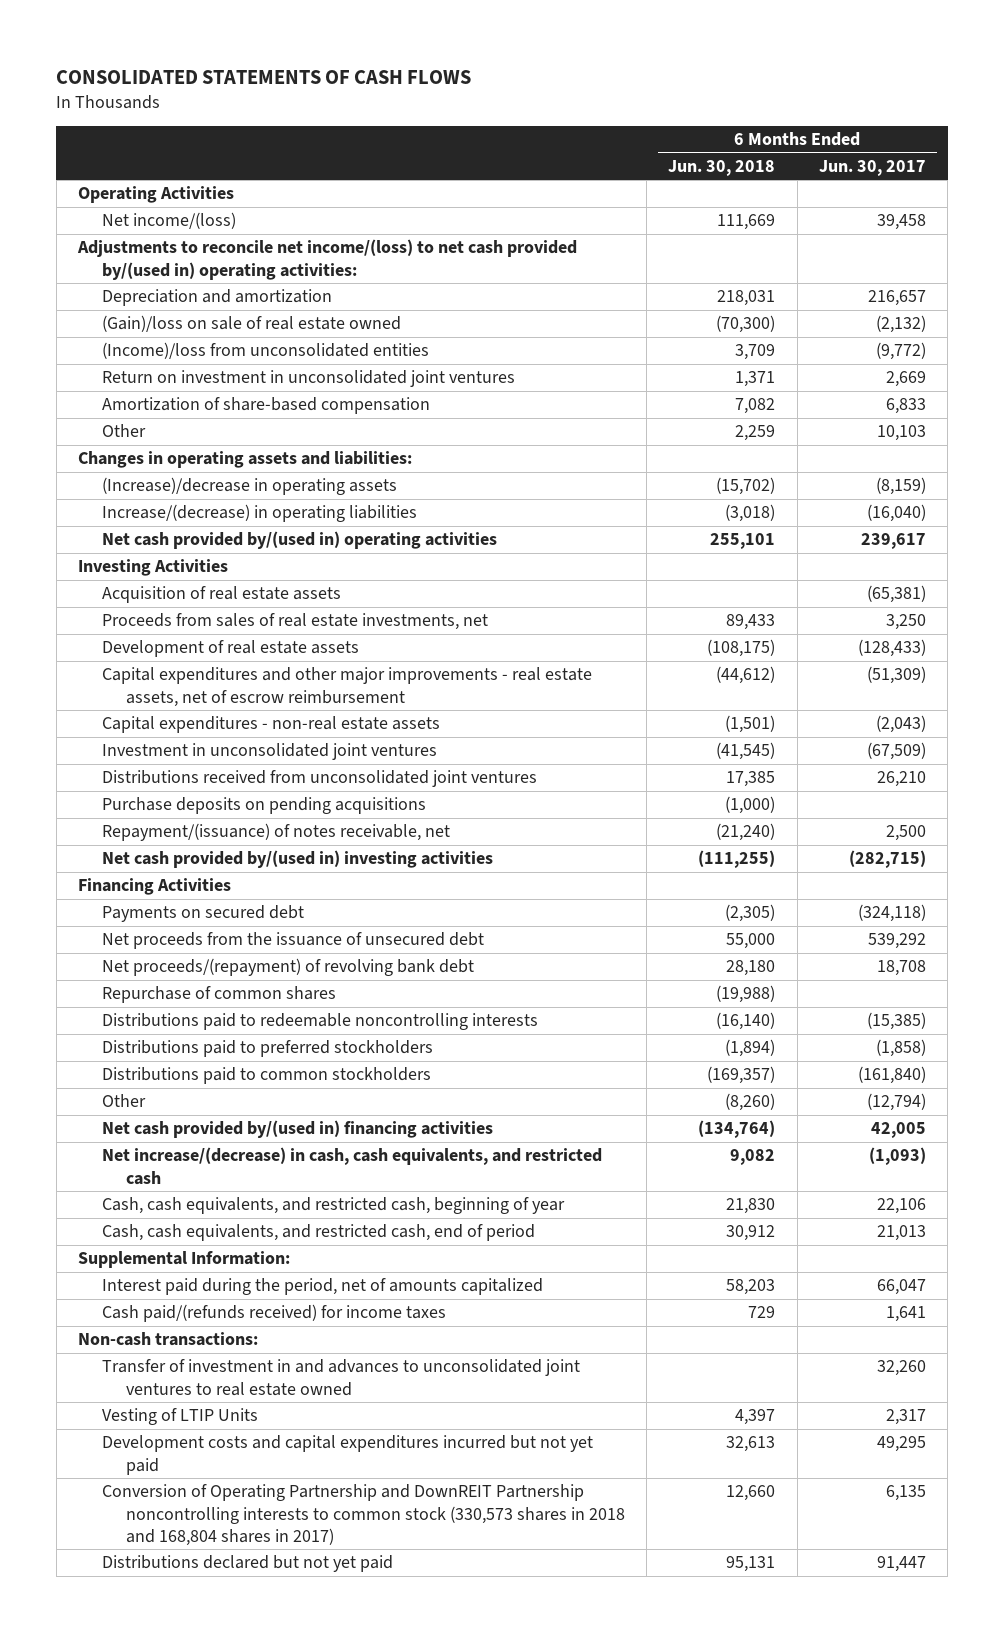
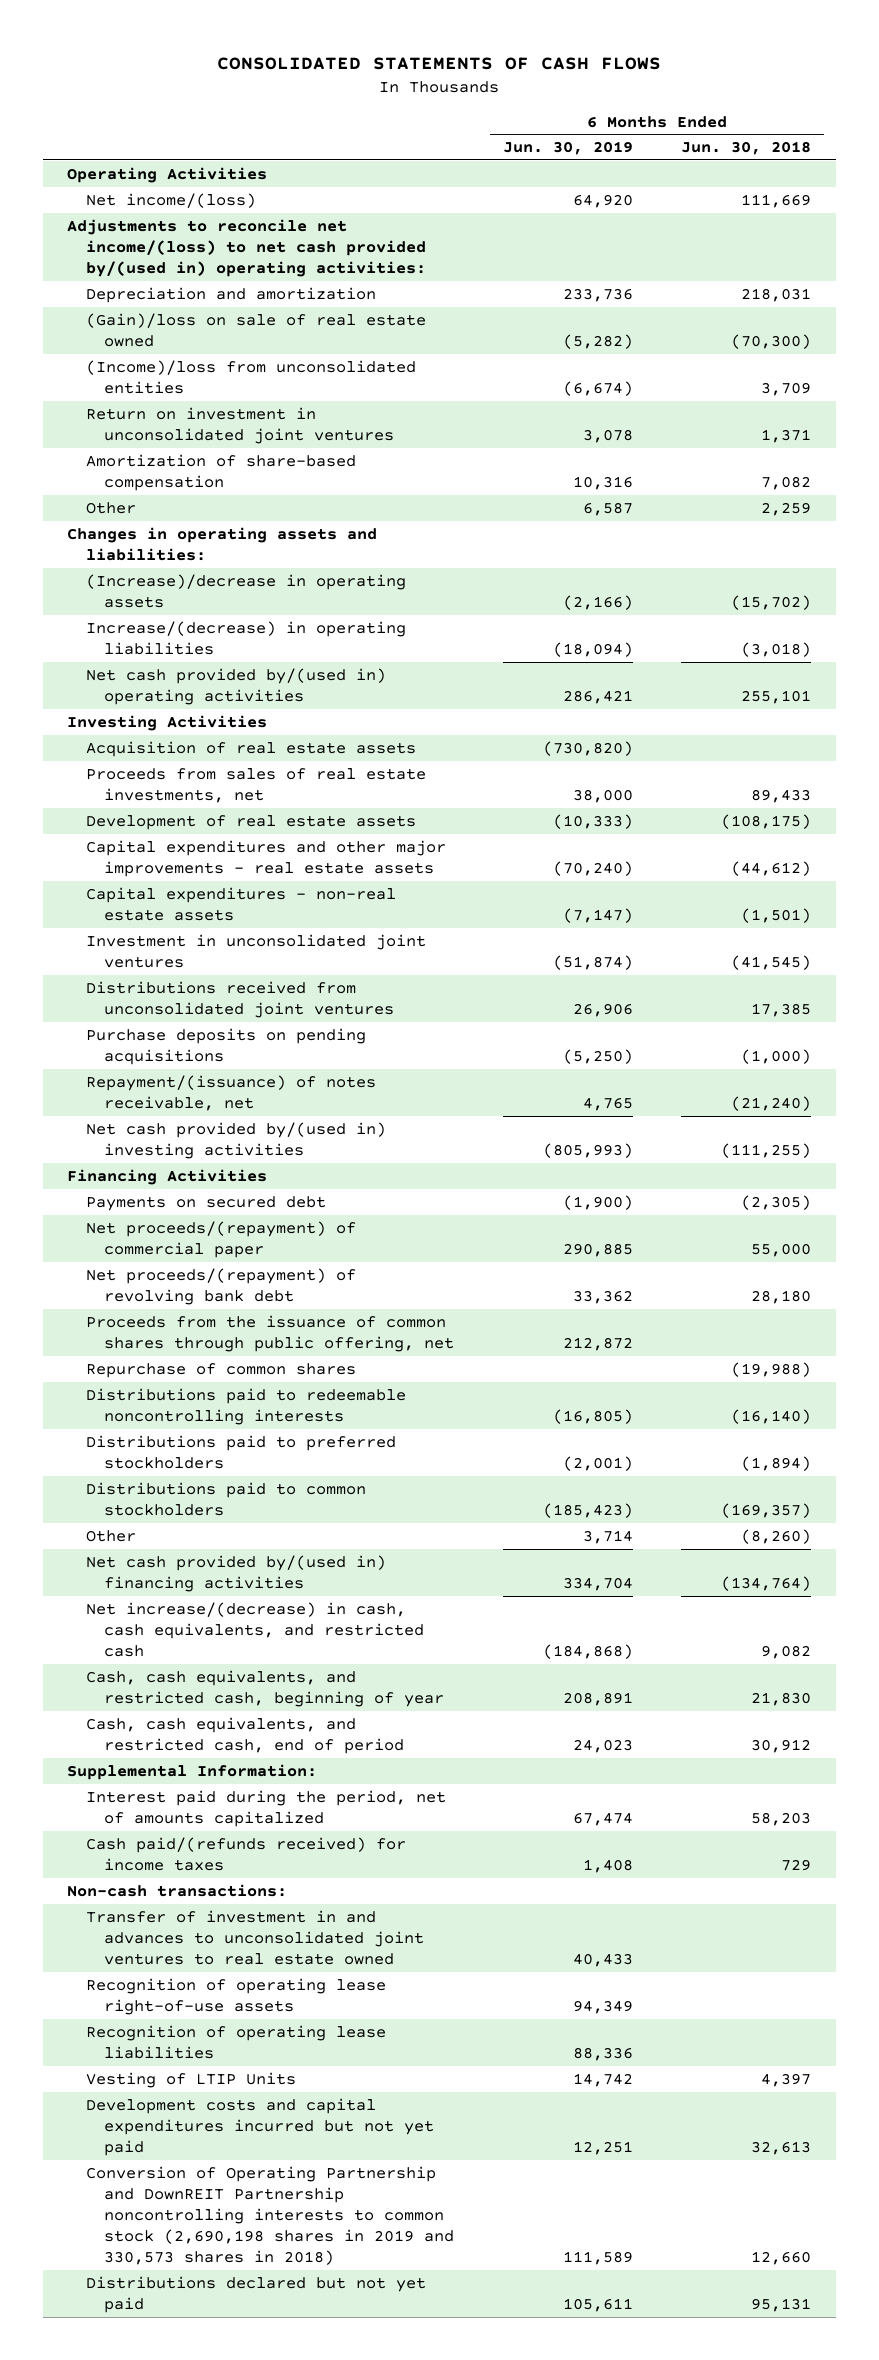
- | 6 Months Ended Jun. 30, 2018 | 6 Months Ended Jun. 30, 2017
+ | 6 Months Ended Jun. 30, 2019 | 6 Months Ended Jun. 30, 2018
- Capital expenditures and other major improvements - real estate assets, net of escrow reimbursement | (44,612) | (51,309)
+ Capital expenditures and other major improvements - real estate assets | (70,240) | (44,612)
- Net proceeds from the issuance of unsecured debt | 55,000 | 539,292
+ Net proceeds/(repayment) of commercial paper | 290,885 | 55,000
+ Proceeds from the issuance of common shares through public offering, net | 212,872 |
+ Recognition of operating lease right-of-use assets | 94,349 |
+ Recognition of operating lease liabilities | 88,336 |
- Conversion of Operating Partnership and DownREIT Partnership noncontrolling interests to common stock (330,573 shares in 2018 and 168,804 shares in 2017) | 12,660 | 6,135
+ Conversion of Operating Partnership and DownREIT Partnership noncontrolling interests to common stock (2,690,198 shares in 2019 and 330,573 shares in 2018) | 111,589 | 12,660

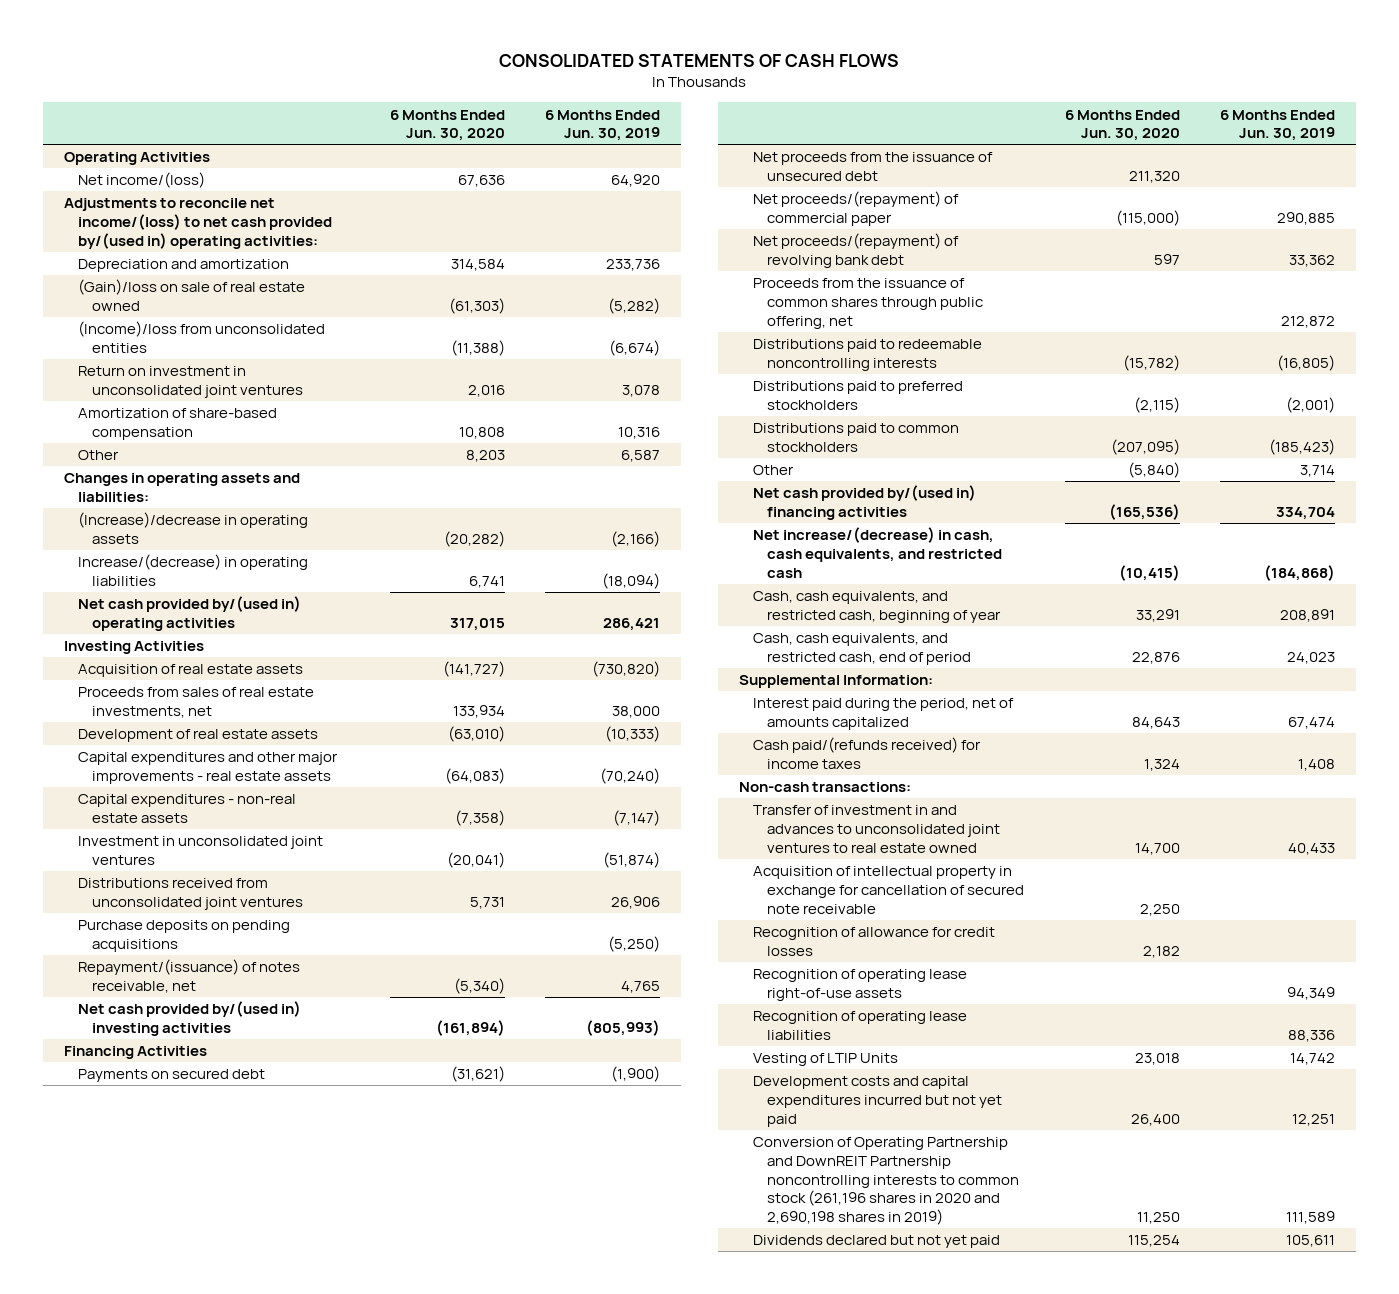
- | 6 Months Ended Jun. 30, 2019 | 6 Months Ended Jun. 30, 2018
+ | 6 Months Ended Jun. 30, 2020 | 6 Months Ended Jun. 30, 2019
+ Net proceeds from the issuance of unsecured debt | 211,320 |
- Repurchase of common shares | | (19,988)
+ Acquisition of intellectual property in exchange for cancellation of secured note receivable | 2,250 |
+ Recognition of allowance for credit losses | 2,182 |
- Conversion of Operating Partnership and DownREIT Partnership noncontrolling interests to common stock (2,690,198 shares in 2019 and 330,573 shares in 2018) | 111,589 | 12,660
- Distributions declared but not yet paid | 105,611 | 95,131
+ Conversion of Operating Partnership and DownREIT Partnership noncontrolling interests to common stock (261,196 shares in 2020 and 2,690,198 shares in 2019) | 11,250 | 111,589
+ Dividends declared but not yet paid | 115,254 | 105,611

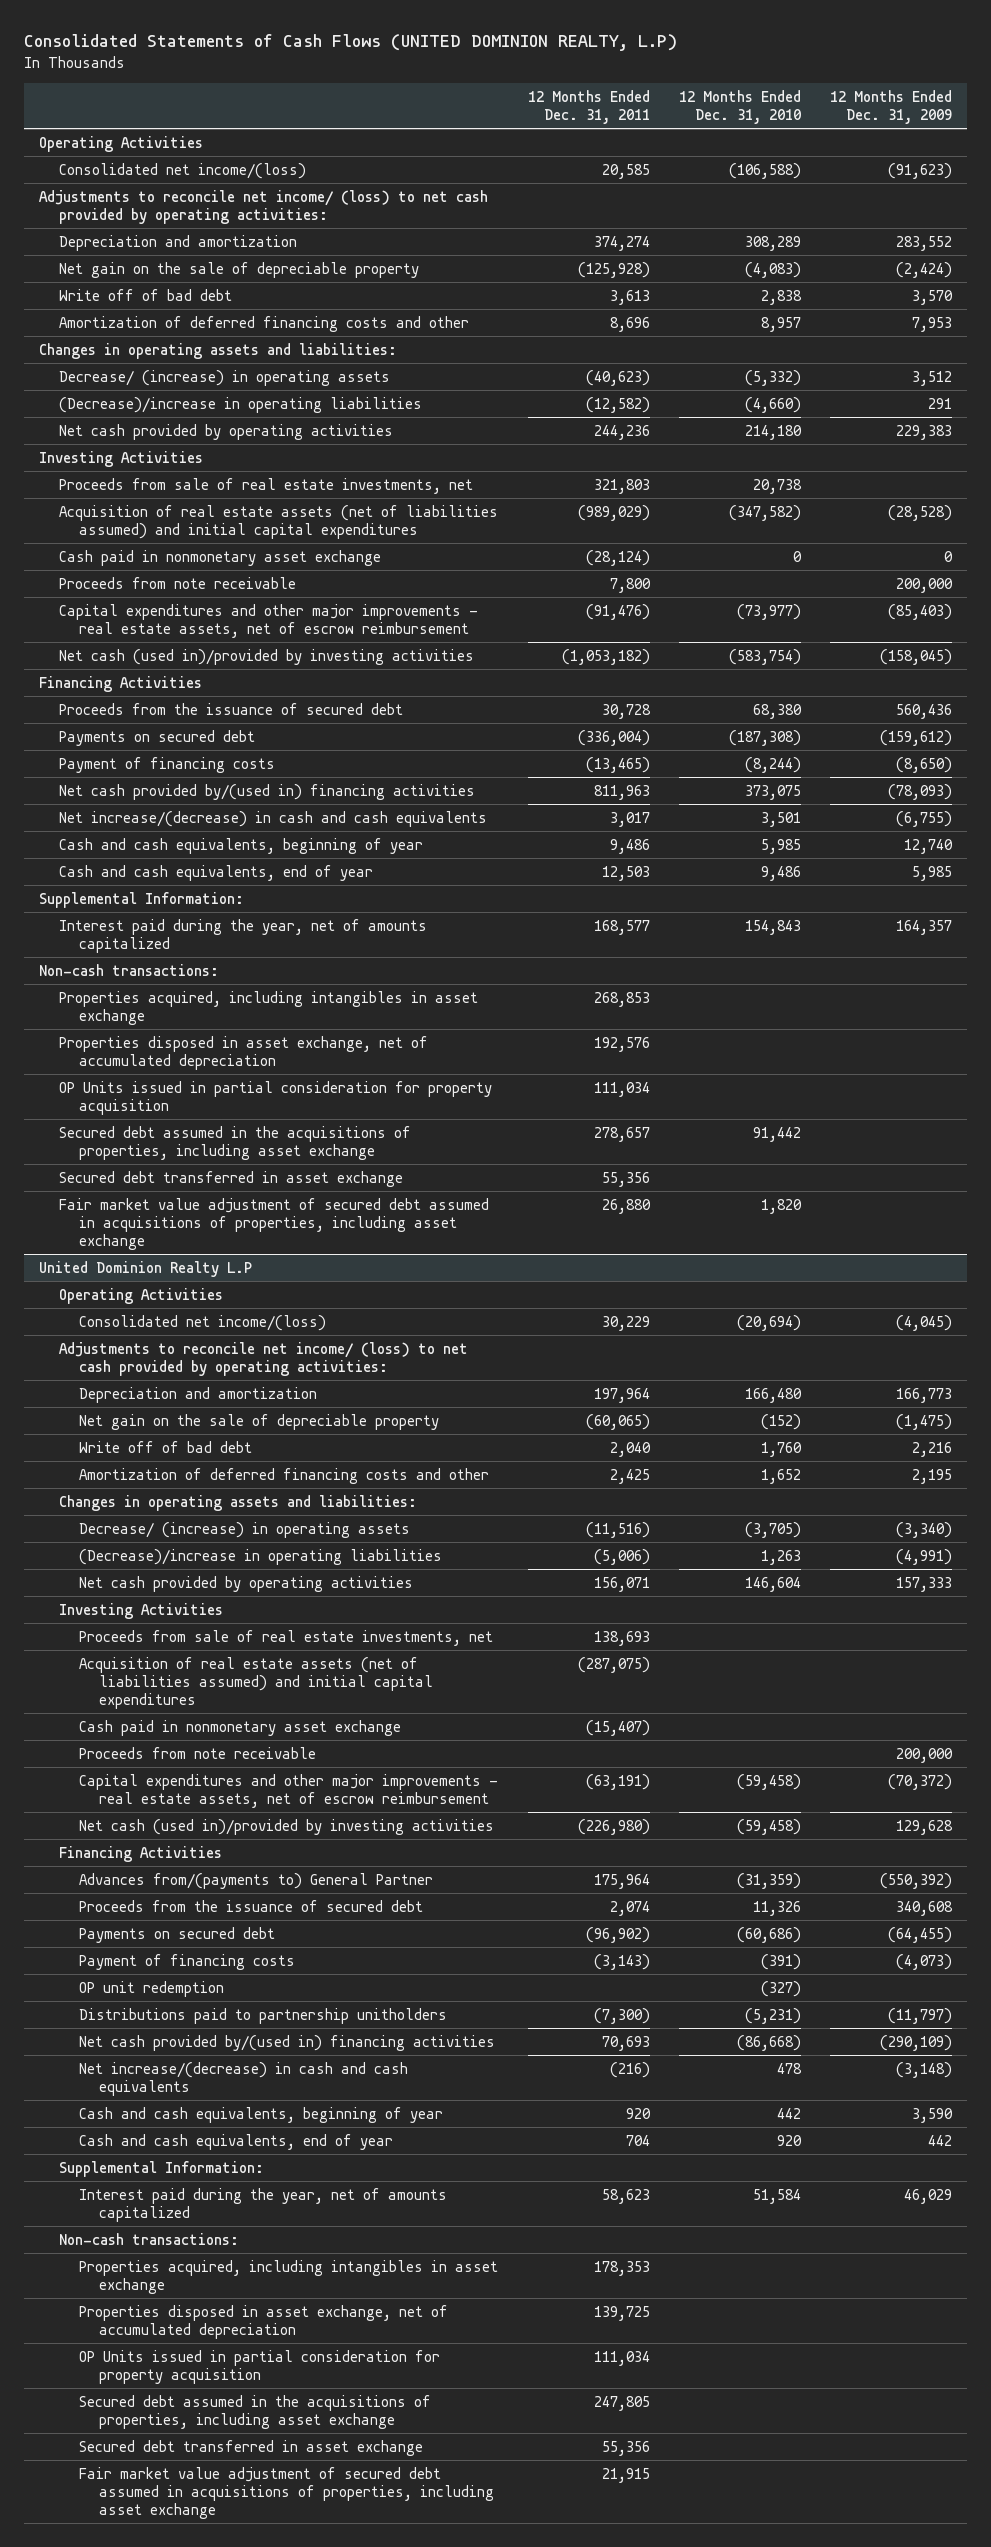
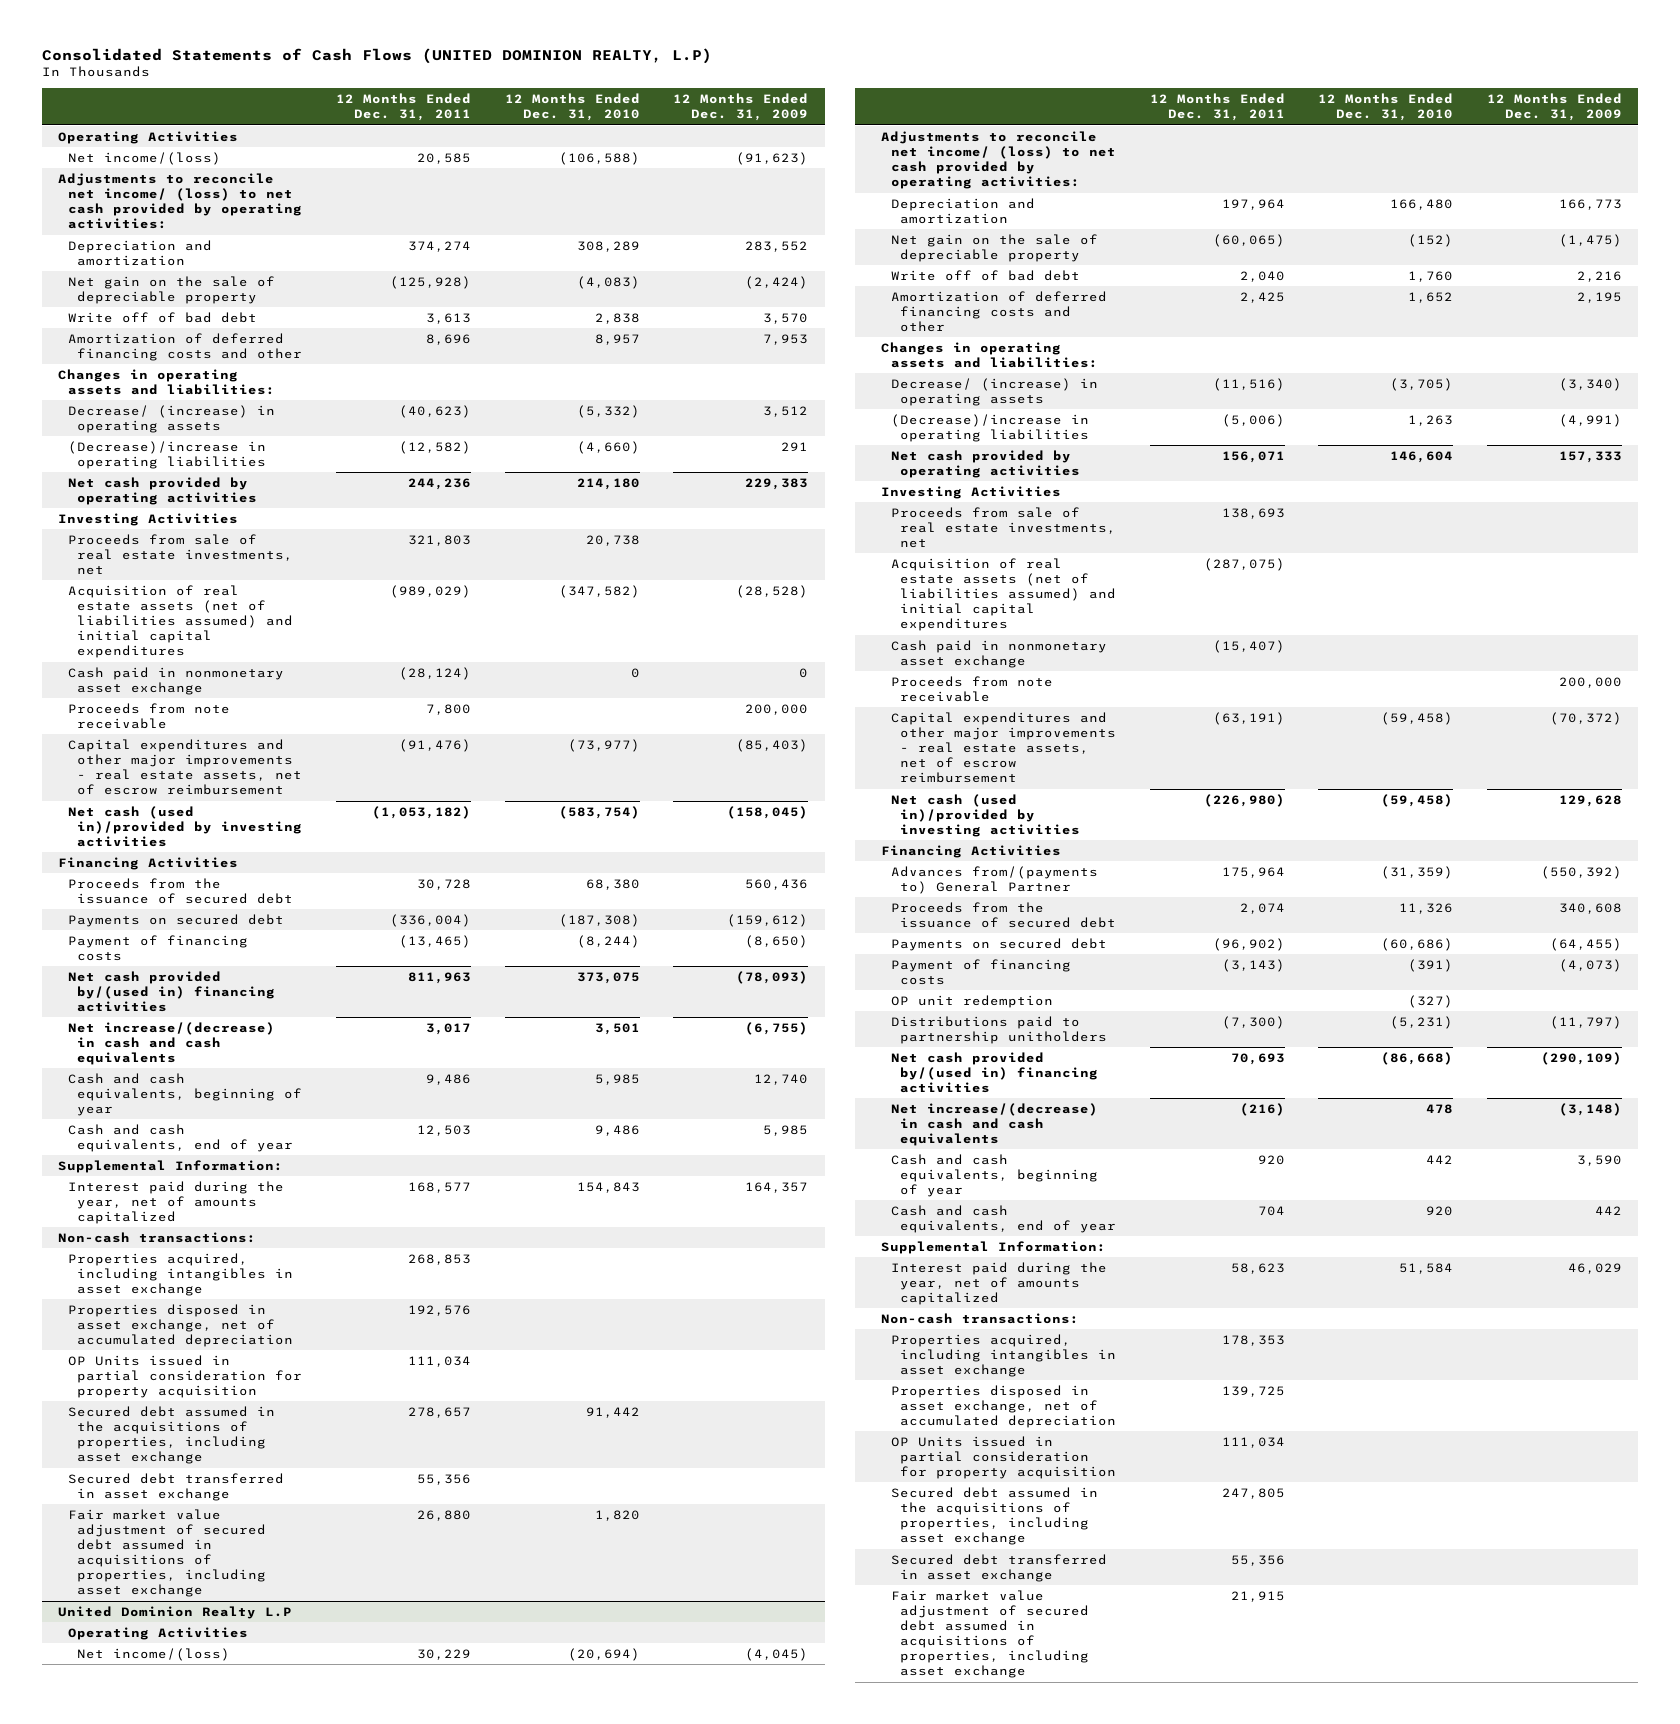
- Consolidated net income/(loss) | 20,585 | (106,588) | (91,623)
+ Net income/(loss) | 20,585 | (106,588) | (91,623)
@ United Dominion Realty L.P
- Consolidated net income/(loss) | 30,229 | (20,694) | (4,045)
+ Net income/(loss) | 30,229 | (20,694) | (4,045)

